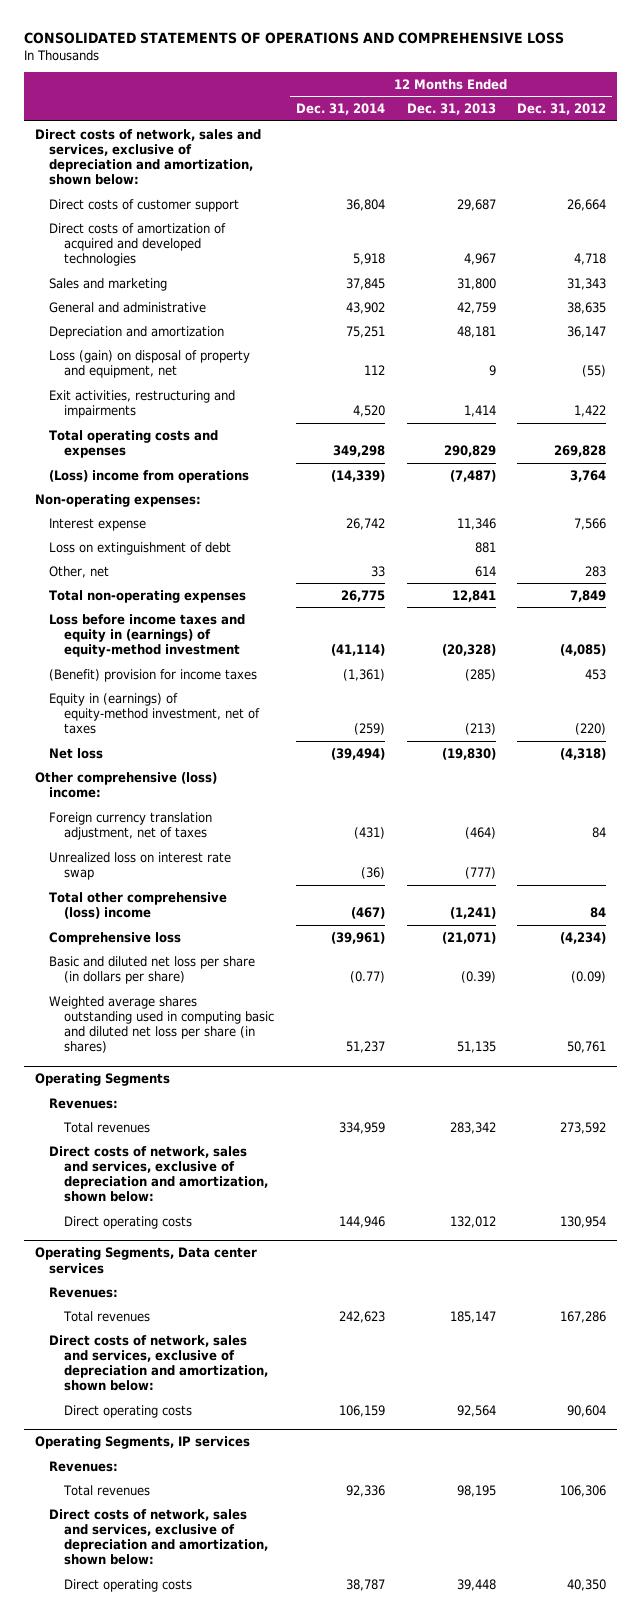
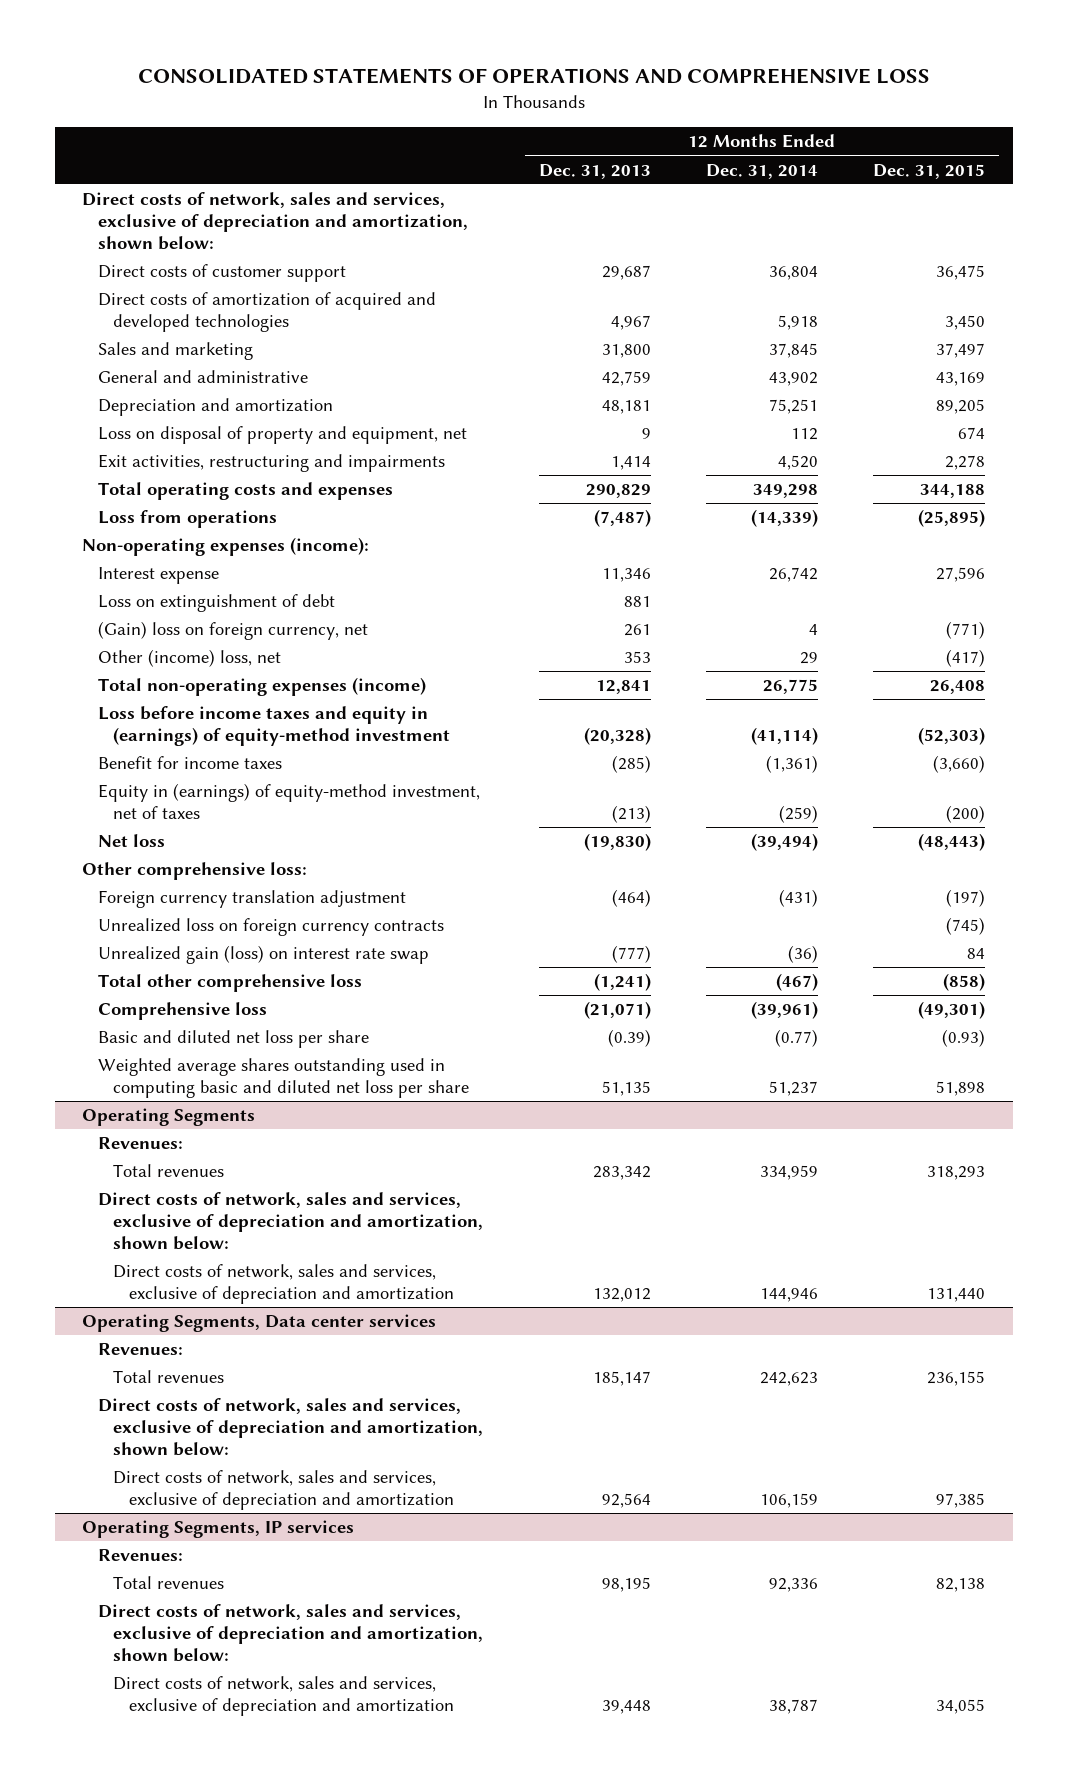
- | 12 Months Ended Dec. 31, 2014 | 12 Months Ended Dec. 31, 2013 | 12 Months Ended Dec. 31, 2012
+ | 12 Months Ended Dec. 31, 2013 | 12 Months Ended Dec. 31, 2014 | 12 Months Ended Dec. 31, 2015
- Loss (gain) on disposal of property and equipment, net | 112 | 9 | (55)
+ Loss on disposal of property and equipment, net | 9 | 112 | 674
- (Loss) income from operations | (14,339) | (7,487) | 3,764
- Non-operating expenses:
+ Loss from operations | (7,487) | (14,339) | (25,895)
+ Non-operating expenses (income):
- Other, net | 33 | 614 | 283
- Total non-operating expenses | 26,775 | 12,841 | 7,849
+ (Gain) loss on foreign currency, net | 261 | 4 | (771)
+ Other (income) loss, net | 353 | 29 | (417)
+ Total non-operating expenses (income) | 12,841 | 26,775 | 26,408
- (Benefit) provision for income taxes | (1,361) | (285) | 453
+ Benefit for income taxes | (285) | (1,361) | (3,660)
- Other comprehensive (loss) income:
- Foreign currency translation adjustment, net of taxes | (431) | (464) | 84
- Unrealized loss on interest rate swap | (36) | (777) |
- Total other comprehensive (loss) income | (467) | (1,241) | 84
+ Other comprehensive loss:
+ Foreign currency translation adjustment | (464) | (431) | (197)
+ Unrealized loss on foreign currency contracts | | | (745)
+ Unrealized gain (loss) on interest rate swap | (777) | (36) | 84
+ Total other comprehensive loss | (1,241) | (467) | (858)
- Basic and diluted net loss per share (in dollars per share) | (0.77) | (0.39) | (0.09)
- Weighted average shares outstanding used in computing basic and diluted net loss per share (in shares) | 51,237 | 51,135 | 50,761
+ Basic and diluted net loss per share | (0.39) | (0.77) | (0.93)
+ Weighted average shares outstanding used in computing basic and diluted net loss per share | 51,135 | 51,237 | 51,898
@ Operating Segments
- Direct operating costs | 144,946 | 132,012 | 130,954
+ Direct costs of network, sales and services, exclusive of depreciation and amortization | 132,012 | 144,946 | 131,440
@ Operating Segments, Data center services
- Direct operating costs | 106,159 | 92,564 | 90,604
+ Direct costs of network, sales and services, exclusive of depreciation and amortization | 92,564 | 106,159 | 97,385
@ Operating Segments, IP services
- Direct operating costs | 38,787 | 39,448 | 40,350
+ Direct costs of network, sales and services, exclusive of depreciation and amortization | 39,448 | 38,787 | 34,055

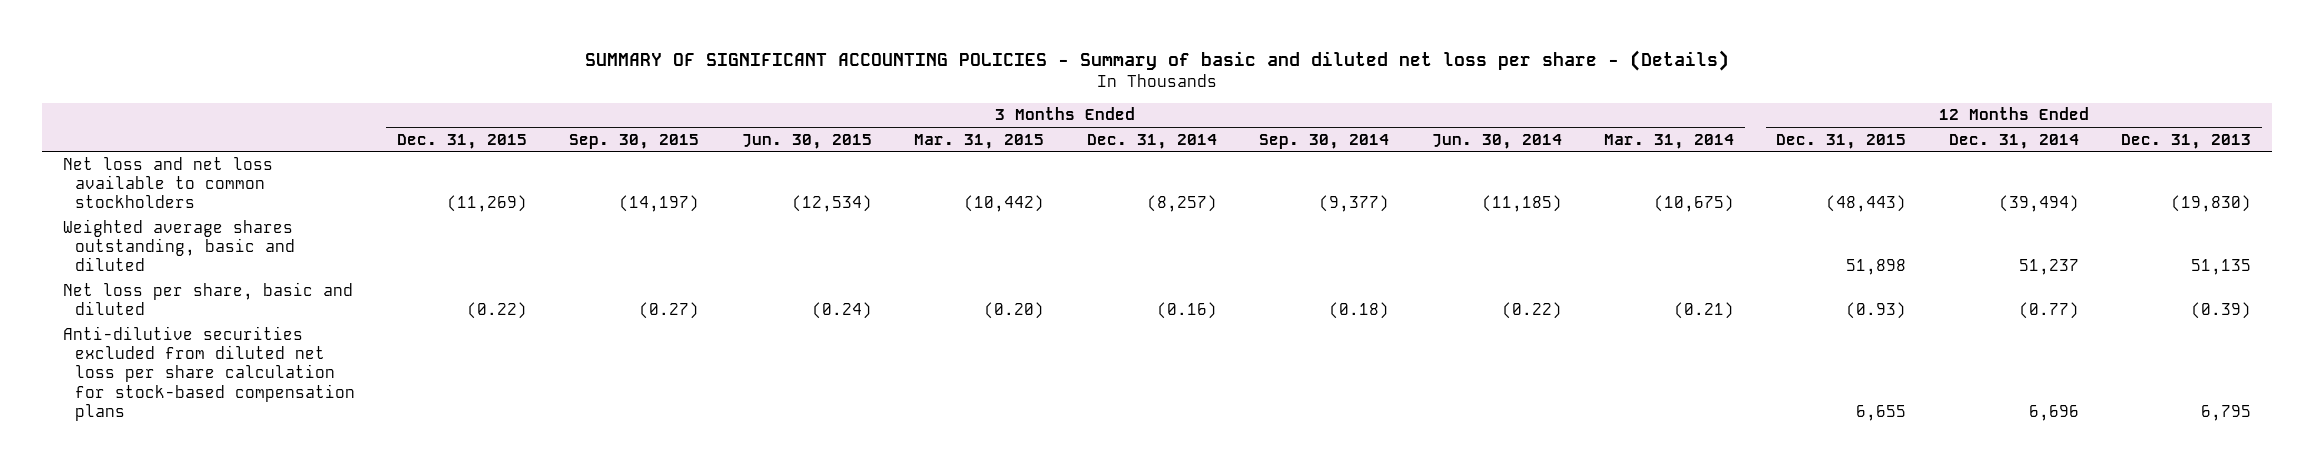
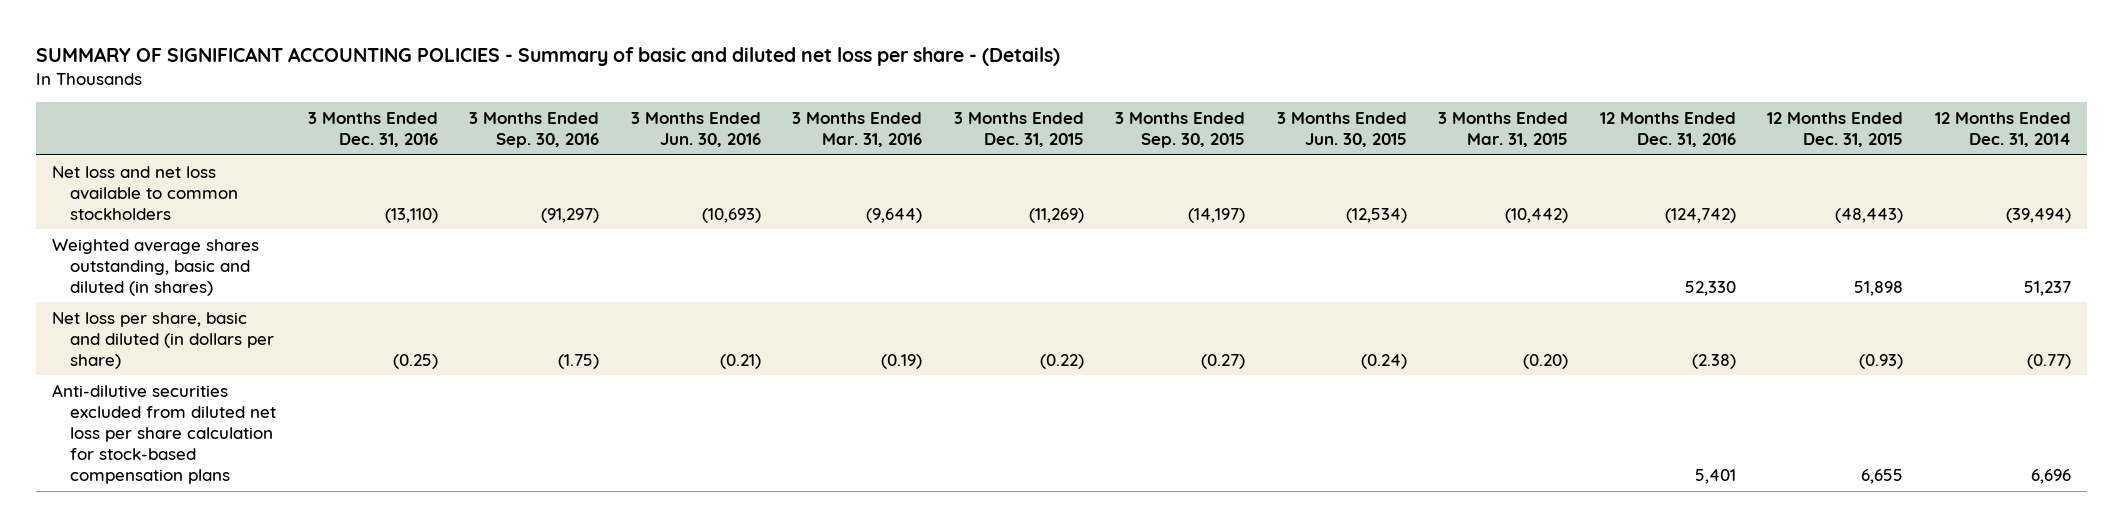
- | 3 Months Ended Dec. 31, 2015 | 3 Months Ended Sep. 30, 2015 | 3 Months Ended Jun. 30, 2015 | 3 Months Ended Mar. 31, 2015 | 3 Months Ended Dec. 31, 2014 | 3 Months Ended Sep. 30, 2014 | 3 Months Ended Jun. 30, 2014 | 3 Months Ended Mar. 31, 2014 | 12 Months Ended Dec. 31, 2015 | 12 Months Ended Dec. 31, 2014 | 12 Months Ended Dec. 31, 2013
+ | 3 Months Ended Dec. 31, 2016 | 3 Months Ended Sep. 30, 2016 | 3 Months Ended Jun. 30, 2016 | 3 Months Ended Mar. 31, 2016 | 3 Months Ended Dec. 31, 2015 | 3 Months Ended Sep. 30, 2015 | 3 Months Ended Jun. 30, 2015 | 3 Months Ended Mar. 31, 2015 | 12 Months Ended Dec. 31, 2016 | 12 Months Ended Dec. 31, 2015 | 12 Months Ended Dec. 31, 2014
- Weighted average shares outstanding, basic and diluted | | | | | | | | | 51,898 | 51,237 | 51,135
- Net loss per share, basic and diluted | (0.22) | (0.27) | (0.24) | (0.20) | (0.16) | (0.18) | (0.22) | (0.21) | (0.93) | (0.77) | (0.39)
+ Weighted average shares outstanding, basic and diluted (in shares) | | | | | | | | | 52,330 | 51,898 | 51,237
+ Net loss per share, basic and diluted (in dollars per share) | (0.25) | (1.75) | (0.21) | (0.19) | (0.22) | (0.27) | (0.24) | (0.20) | (2.38) | (0.93) | (0.77)

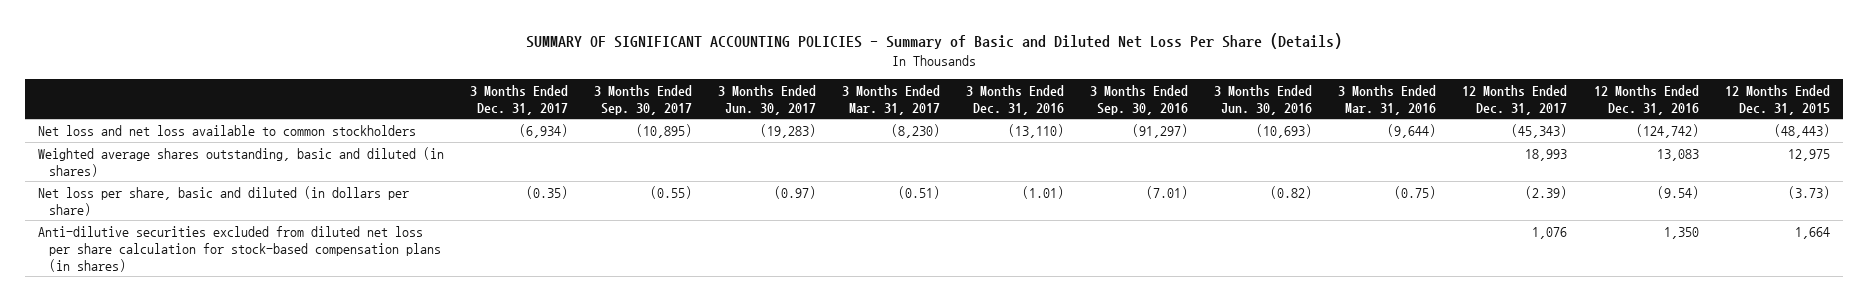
- SUMMARY OF SIGNIFICANT ACCOUNTING POLICIES - Summary of basic and diluted net loss per share - (Details)
+ SUMMARY OF SIGNIFICANT ACCOUNTING POLICIES - Summary of Basic and Diluted Net Loss Per Share (Details)
- | 3 Months Ended Dec. 31, 2016 | 3 Months Ended Sep. 30, 2016 | 3 Months Ended Jun. 30, 2016 | 3 Months Ended Mar. 31, 2016 | 3 Months Ended Dec. 31, 2015 | 3 Months Ended Sep. 30, 2015 | 3 Months Ended Jun. 30, 2015 | 3 Months Ended Mar. 31, 2015 | 12 Months Ended Dec. 31, 2016 | 12 Months Ended Dec. 31, 2015 | 12 Months Ended Dec. 31, 2014
+ | 3 Months Ended Dec. 31, 2017 | 3 Months Ended Sep. 30, 2017 | 3 Months Ended Jun. 30, 2017 | 3 Months Ended Mar. 31, 2017 | 3 Months Ended Dec. 31, 2016 | 3 Months Ended Sep. 30, 2016 | 3 Months Ended Jun. 30, 2016 | 3 Months Ended Mar. 31, 2016 | 12 Months Ended Dec. 31, 2017 | 12 Months Ended Dec. 31, 2016 | 12 Months Ended Dec. 31, 2015
- Weighted average shares outstanding, basic and diluted (in shares) | | | | | | | | | 52,330 | 51,898 | 51,237
- Net loss per share, basic and diluted (in dollars per share) | (0.25) | (1.75) | (0.21) | (0.19) | (0.22) | (0.27) | (0.24) | (0.20) | (2.38) | (0.93) | (0.77)
- Anti-dilutive securities excluded from diluted net loss per share calculation for stock-based compensation plans | | | | | | | | | 5,401 | 6,655 | 6,696
+ Weighted average shares outstanding, basic and diluted (in shares) | | | | | | | | | 18,993 | 13,083 | 12,975
+ Net loss per share, basic and diluted (in dollars per share) | (0.35) | (0.55) | (0.97) | (0.51) | (1.01) | (7.01) | (0.82) | (0.75) | (2.39) | (9.54) | (3.73)
+ Anti-dilutive securities excluded from diluted net loss per share calculation for stock-based compensation plans (in shares) | | | | | | | | | 1,076 | 1,350 | 1,664

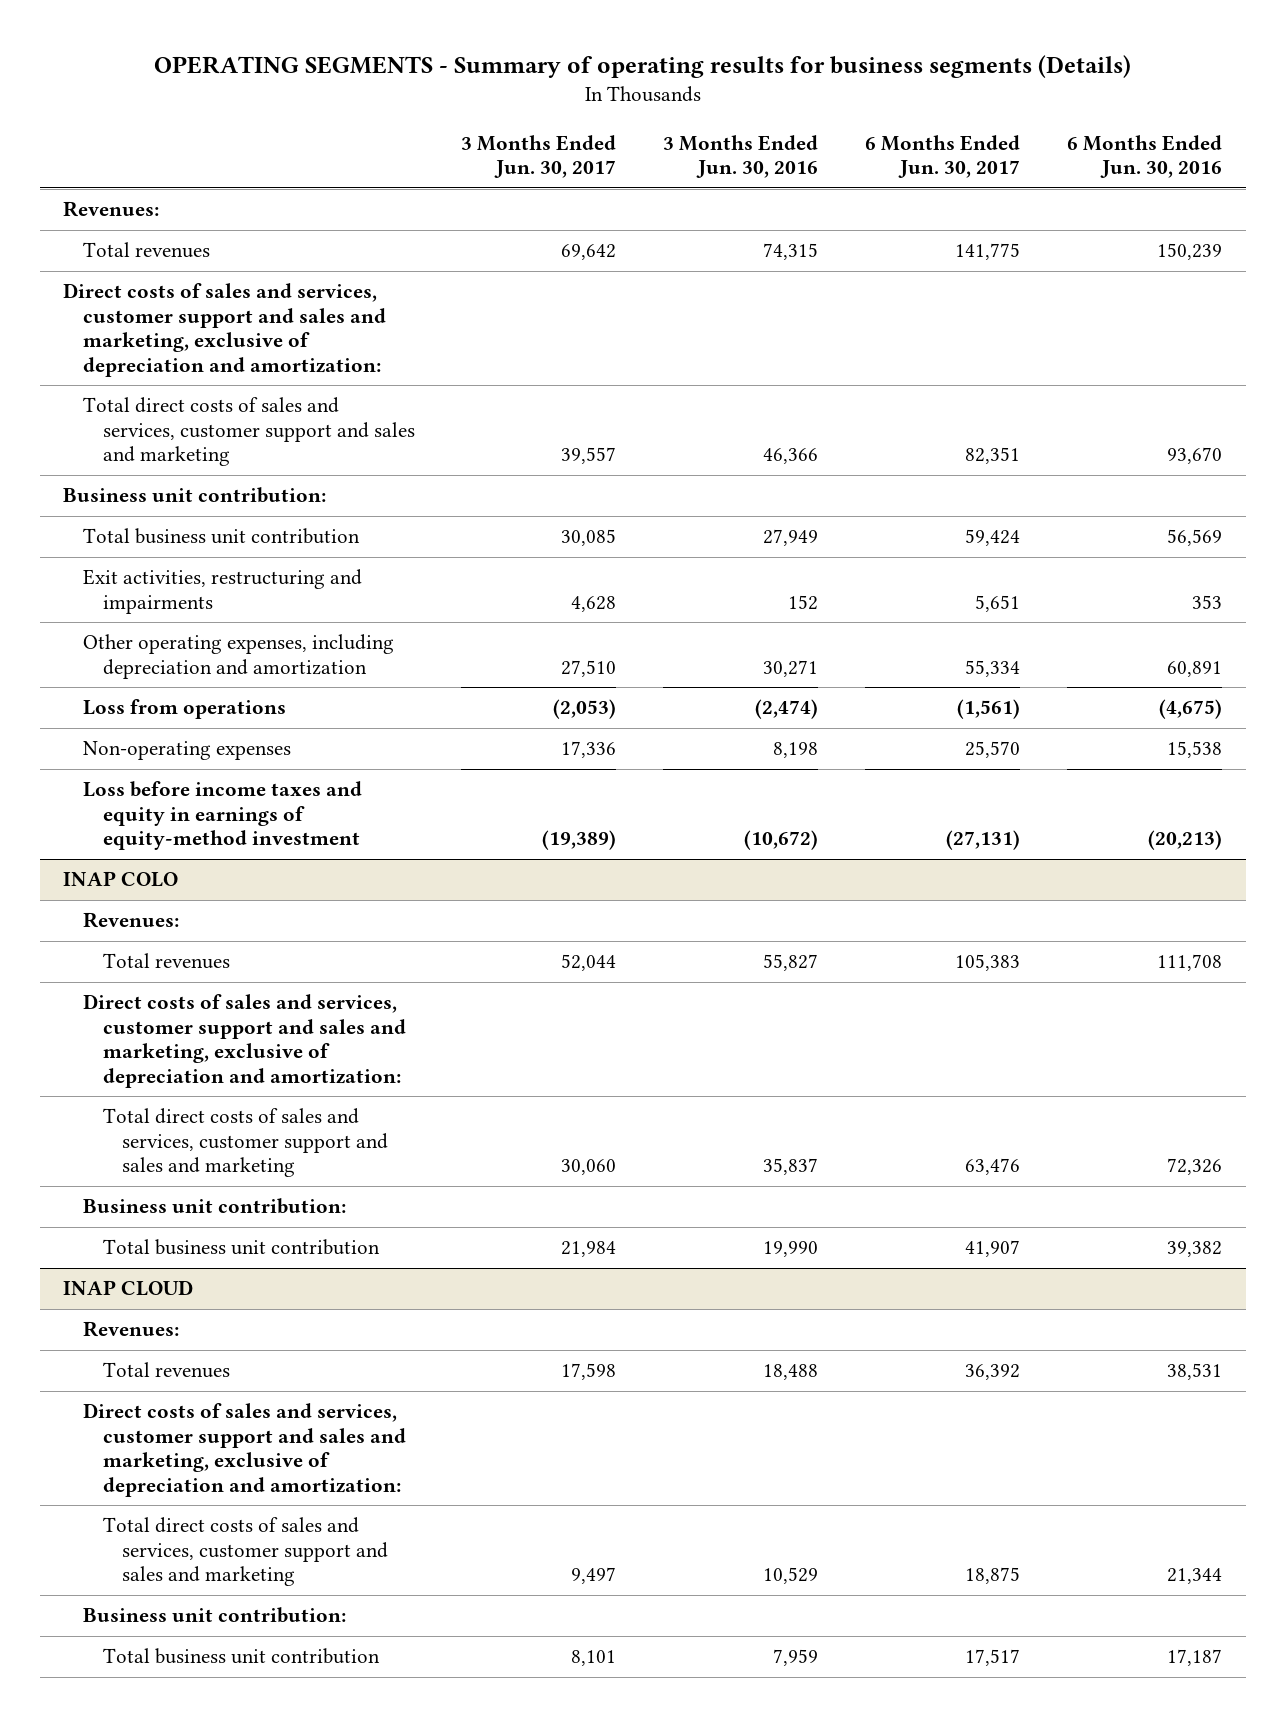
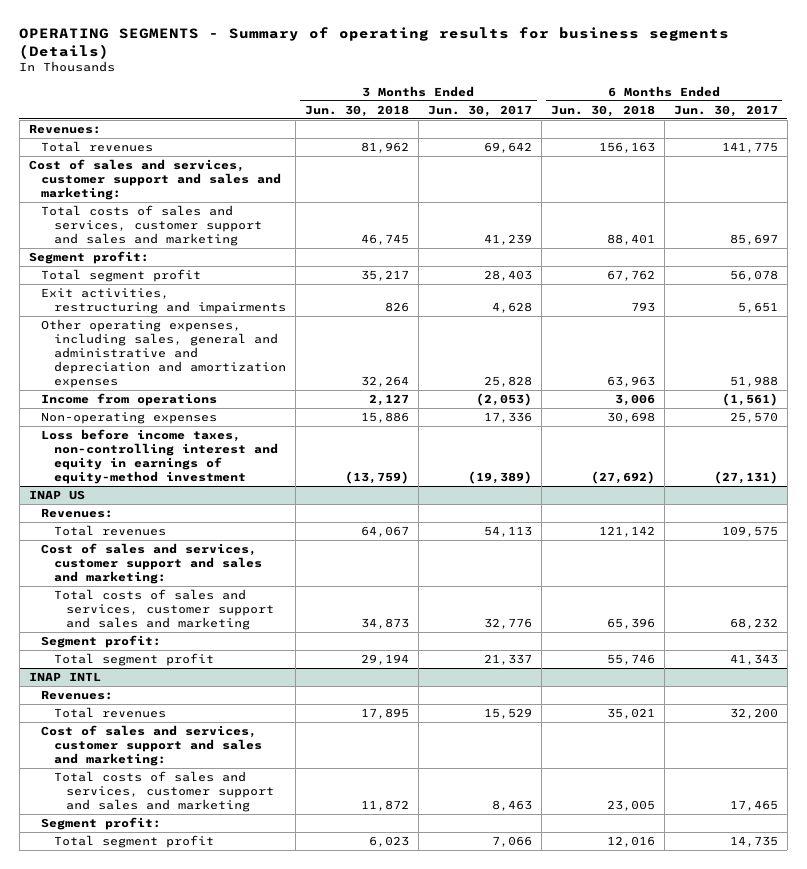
- | 3 Months Ended Jun. 30, 2017 | 3 Months Ended Jun. 30, 2016 | 6 Months Ended Jun. 30, 2017 | 6 Months Ended Jun. 30, 2016
+ | 3 Months Ended Jun. 30, 2018 | 3 Months Ended Jun. 30, 2017 | 6 Months Ended Jun. 30, 2018 | 6 Months Ended Jun. 30, 2017
- Direct costs of sales and services, customer support and sales and marketing, exclusive of depreciation and amortization:
- Total direct costs of sales and services, customer support and sales and marketing | 39,557 | 46,366 | 82,351 | 93,670
- Business unit contribution:
- Total business unit contribution | 30,085 | 27,949 | 59,424 | 56,569
+ Cost of sales and services, customer support and sales and marketing:
+ Total costs of sales and services, customer support and sales and marketing | 46,745 | 41,239 | 88,401 | 85,697
+ Segment profit:
+ Total segment profit | 35,217 | 28,403 | 67,762 | 56,078
- Other operating expenses, including depreciation and amortization | 27,510 | 30,271 | 55,334 | 60,891
- Loss from operations | (2,053) | (2,474) | (1,561) | (4,675)
+ Other operating expenses, including sales, general and administrative and depreciation and amortization expenses | 32,264 | 25,828 | 63,963 | 51,988
+ Income from operations | 2,127 | (2,053) | 3,006 | (1,561)
- Loss before income taxes and equity in earnings of equity-method investment | (19,389) | (10,672) | (27,131) | (20,213)
- INAP COLO
+ Loss before income taxes, non-controlling interest and equity in earnings of equity-method investment | (13,759) | (19,389) | (27,692) | (27,131)
+ INAP US
- Total revenues | 52,044 | 55,827 | 105,383 | 111,708
- Direct costs of sales and services, customer support and sales and marketing, exclusive of depreciation and amortization:
- Total direct costs of sales and services, customer support and sales and marketing | 30,060 | 35,837 | 63,476 | 72,326
- Business unit contribution:
- Total business unit contribution | 21,984 | 19,990 | 41,907 | 39,382
- INAP CLOUD
+ Total revenues | 64,067 | 54,113 | 121,142 | 109,575
+ Cost of sales and services, customer support and sales and marketing:
+ Total costs of sales and services, customer support and sales and marketing | 34,873 | 32,776 | 65,396 | 68,232
+ Segment profit:
+ Total segment profit | 29,194 | 21,337 | 55,746 | 41,343
+ INAP INTL
- Total revenues | 17,598 | 18,488 | 36,392 | 38,531
- Direct costs of sales and services, customer support and sales and marketing, exclusive of depreciation and amortization:
- Total direct costs of sales and services, customer support and sales and marketing | 9,497 | 10,529 | 18,875 | 21,344
- Business unit contribution:
- Total business unit contribution | 8,101 | 7,959 | 17,517 | 17,187
+ Total revenues | 17,895 | 15,529 | 35,021 | 32,200
+ Cost of sales and services, customer support and sales and marketing:
+ Total costs of sales and services, customer support and sales and marketing | 11,872 | 8,463 | 23,005 | 17,465
+ Segment profit:
+ Total segment profit | 6,023 | 7,066 | 12,016 | 14,735

